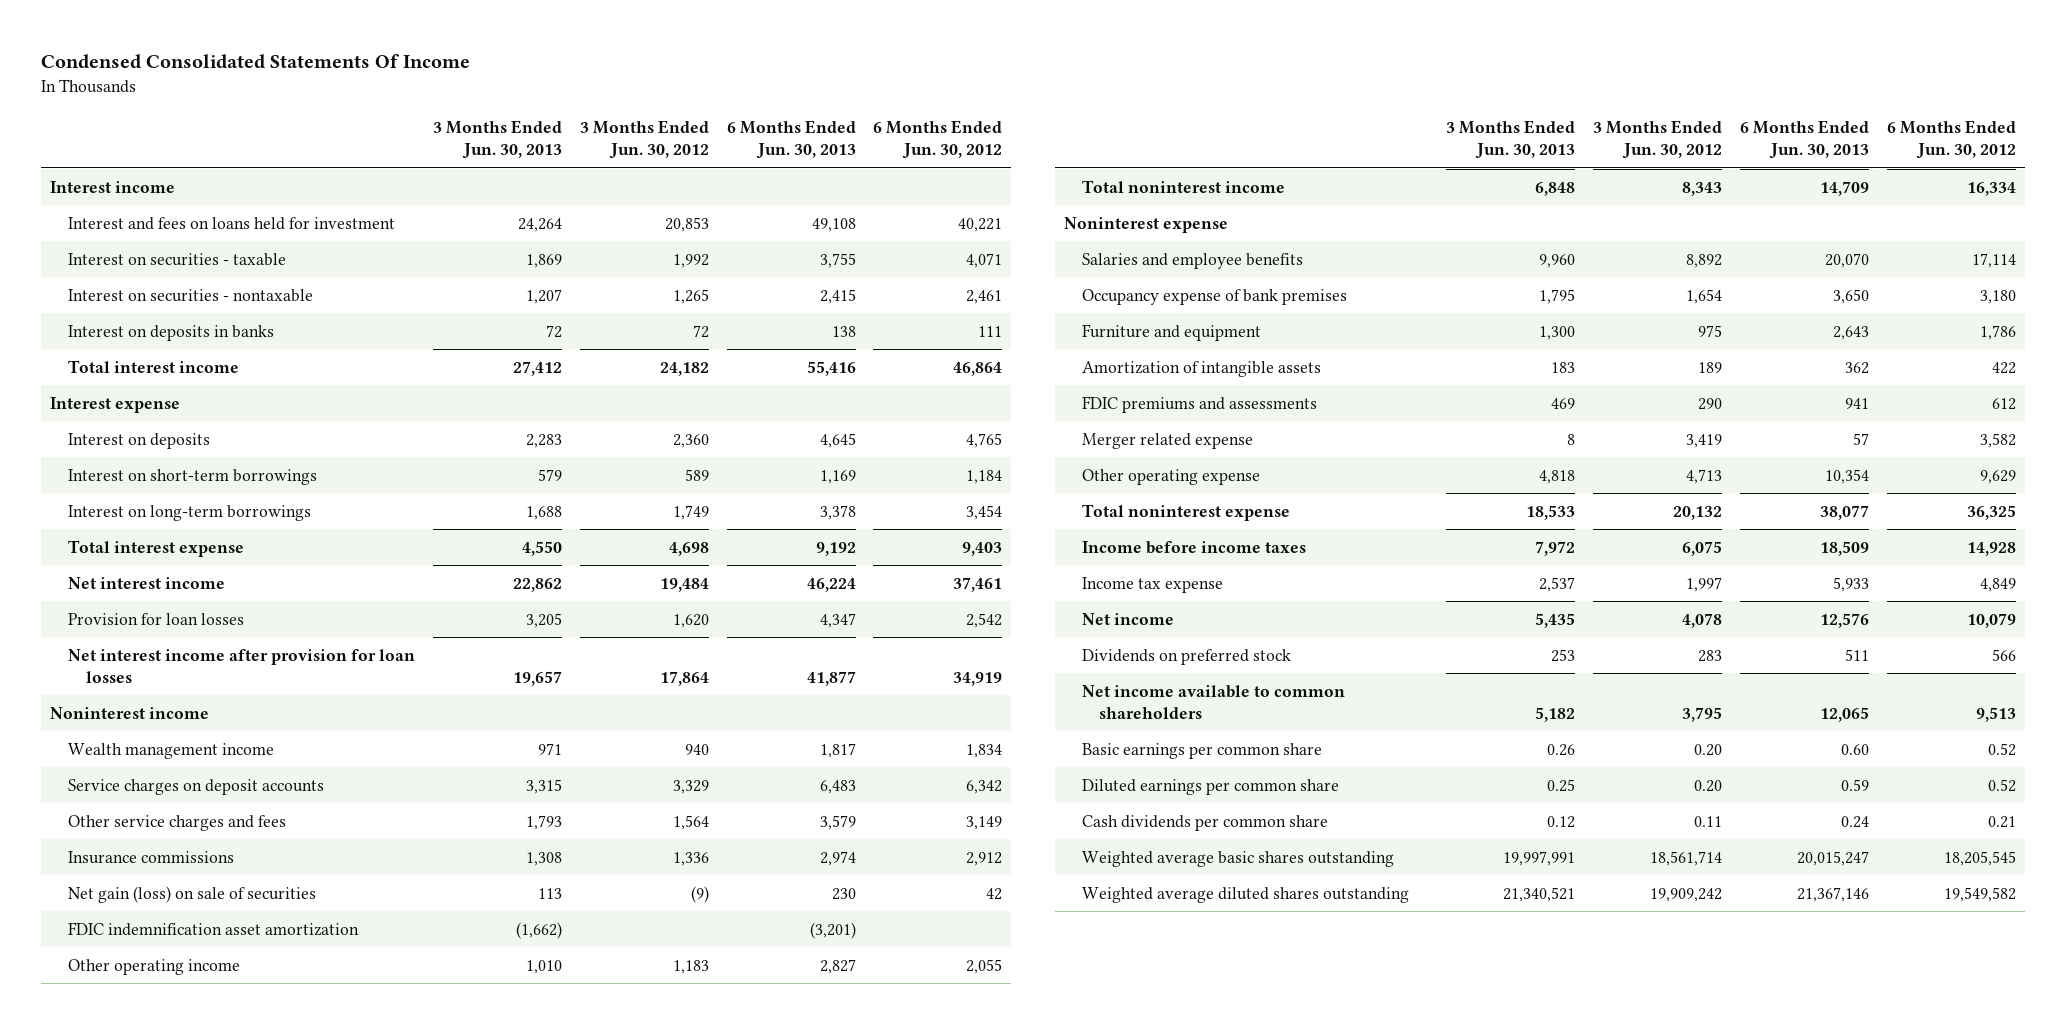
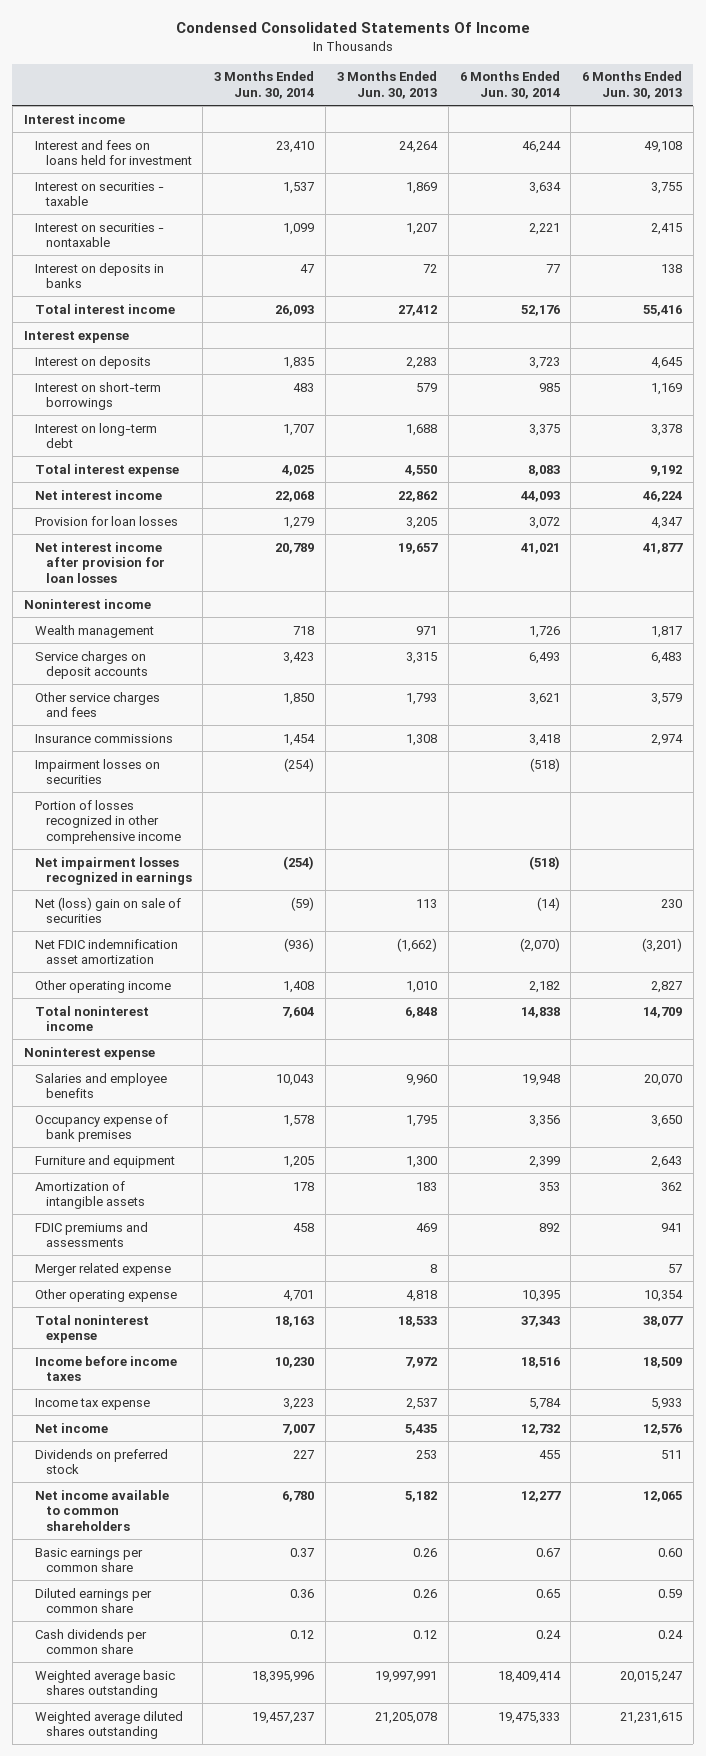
- | 3 Months Ended Jun. 30, 2013 | 3 Months Ended Jun. 30, 2012 | 6 Months Ended Jun. 30, 2013 | 6 Months Ended Jun. 30, 2012
+ | 3 Months Ended Jun. 30, 2014 | 3 Months Ended Jun. 30, 2013 | 6 Months Ended Jun. 30, 2014 | 6 Months Ended Jun. 30, 2013
- Interest on long-term borrowings | 1,688 | 1,749 | 3,378 | 3,454
+ Interest on long-term debt | 1,707 | 1,688 | 3,375 | 3,378
- Wealth management income | 971 | 940 | 1,817 | 1,834
+ Wealth management | 718 | 971 | 1,726 | 1,817
- Net gain (loss) on sale of securities | 113 | (9) | 230 | 42
- FDIC indemnification asset amortization | (1,662) | | (3,201) |
+ Impairment losses on securities | (254) | | (518) |
+ Portion of losses recognized in other comprehensive income
+ Net impairment losses recognized in earnings | (254) | | (518) |
+ Net (loss) gain on sale of securities | (59) | 113 | (14) | 230
+ Net FDIC indemnification asset amortization | (936) | (1,662) | (2,070) | (3,201)
- Diluted earnings per common share | 0.25 | 0.20 | 0.59 | 0.52
+ Diluted earnings per common share | 0.36 | 0.26 | 0.65 | 0.59
- Weighted average diluted shares outstanding | 21,340,521 | 19,909,242 | 21,367,146 | 19,549,582
+ Weighted average diluted shares outstanding | 19,457,237 | 21,205,078 | 19,475,333 | 21,231,615

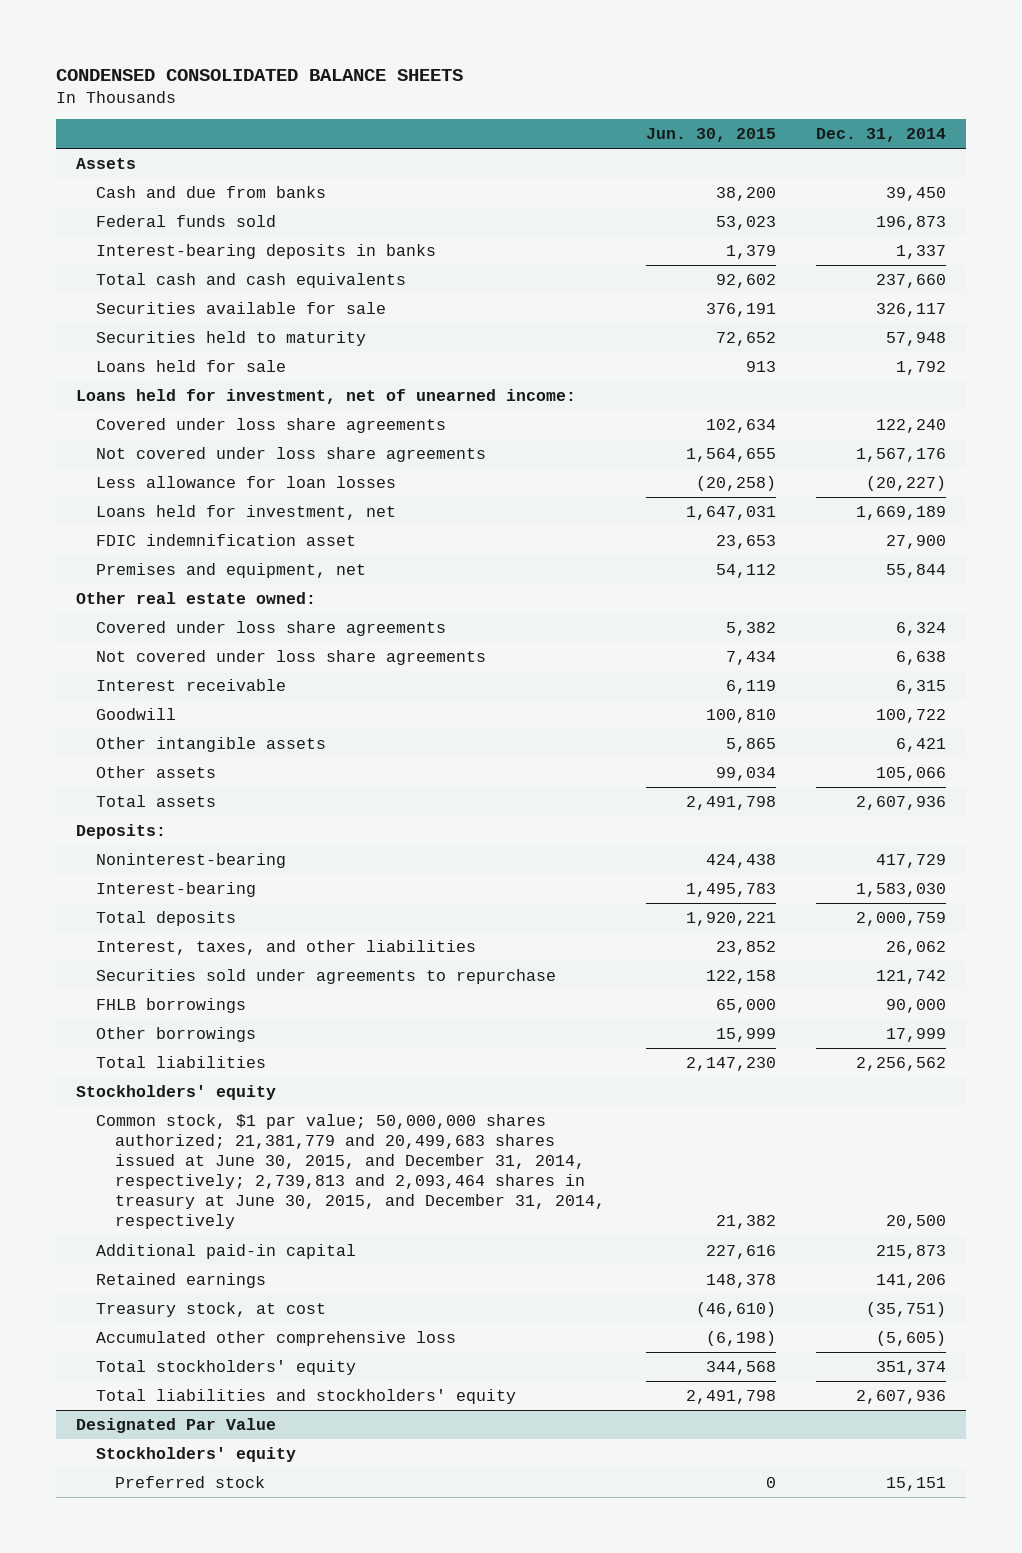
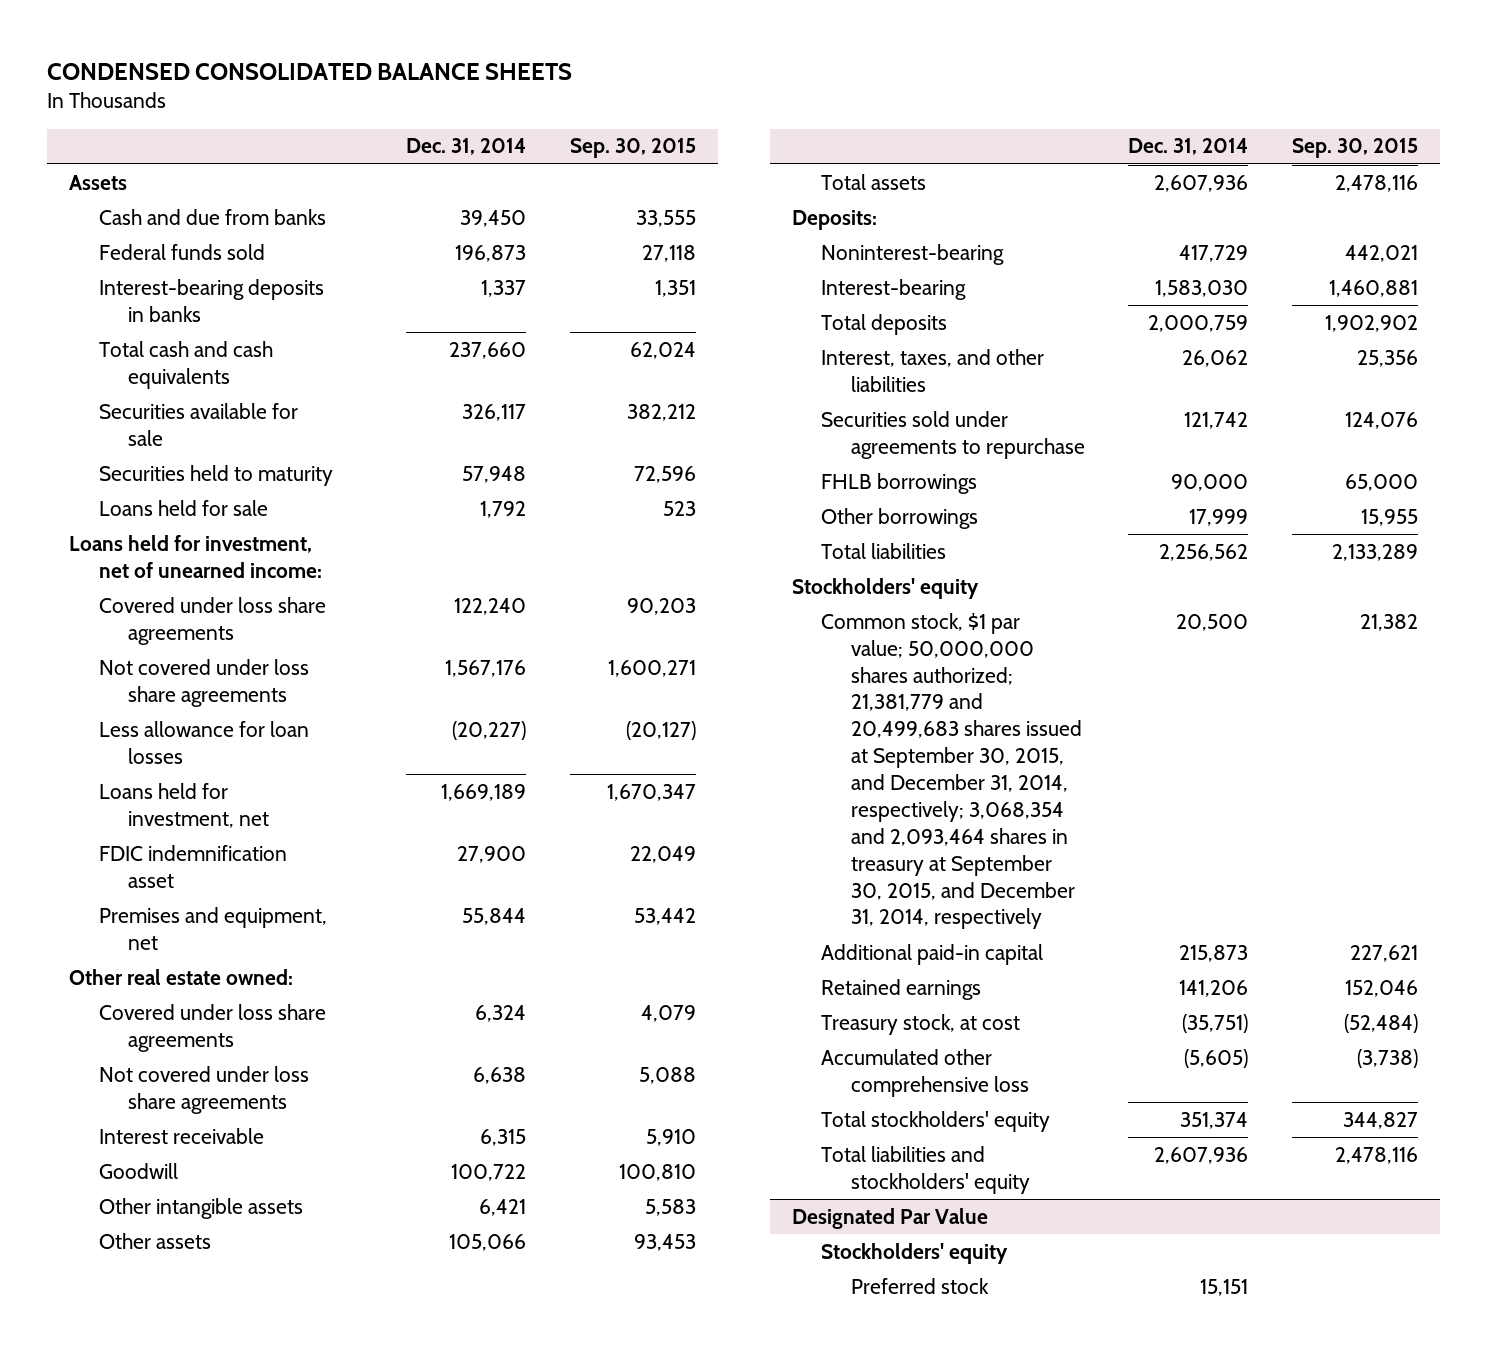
- | Jun. 30, 2015 | Dec. 31, 2014
+ | Dec. 31, 2014 | Sep. 30, 2015
- Common stock, $1 par value; 50,000,000 shares authorized; 21,381,779 and 20,499,683 shares issued at June 30, 2015, and December 31, 2014, respectively; 2,739,813 and 2,093,464 shares in treasury at June 30, 2015, and December 31, 2014, respectively | 21,382 | 20,500
+ Common stock, $1 par value; 50,000,000 shares authorized; 21,381,779 and 20,499,683 shares issued at September 30, 2015, and December 31, 2014, respectively; 3,068,354 and 2,093,464 shares in treasury at September 30, 2015, and December 31, 2014, respectively | 20,500 | 21,382

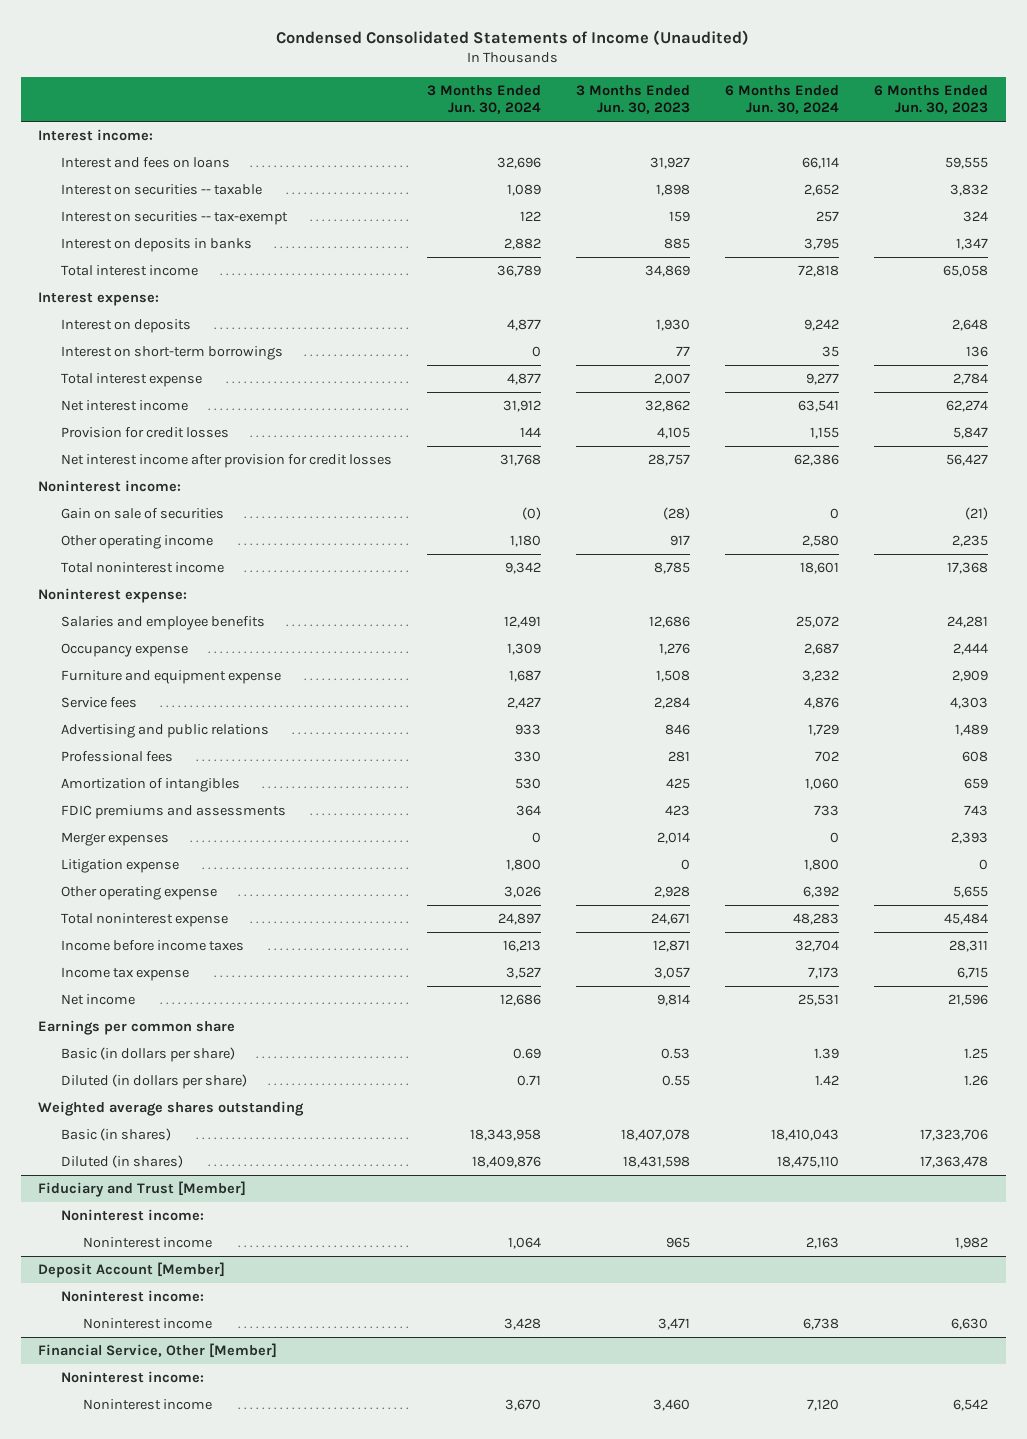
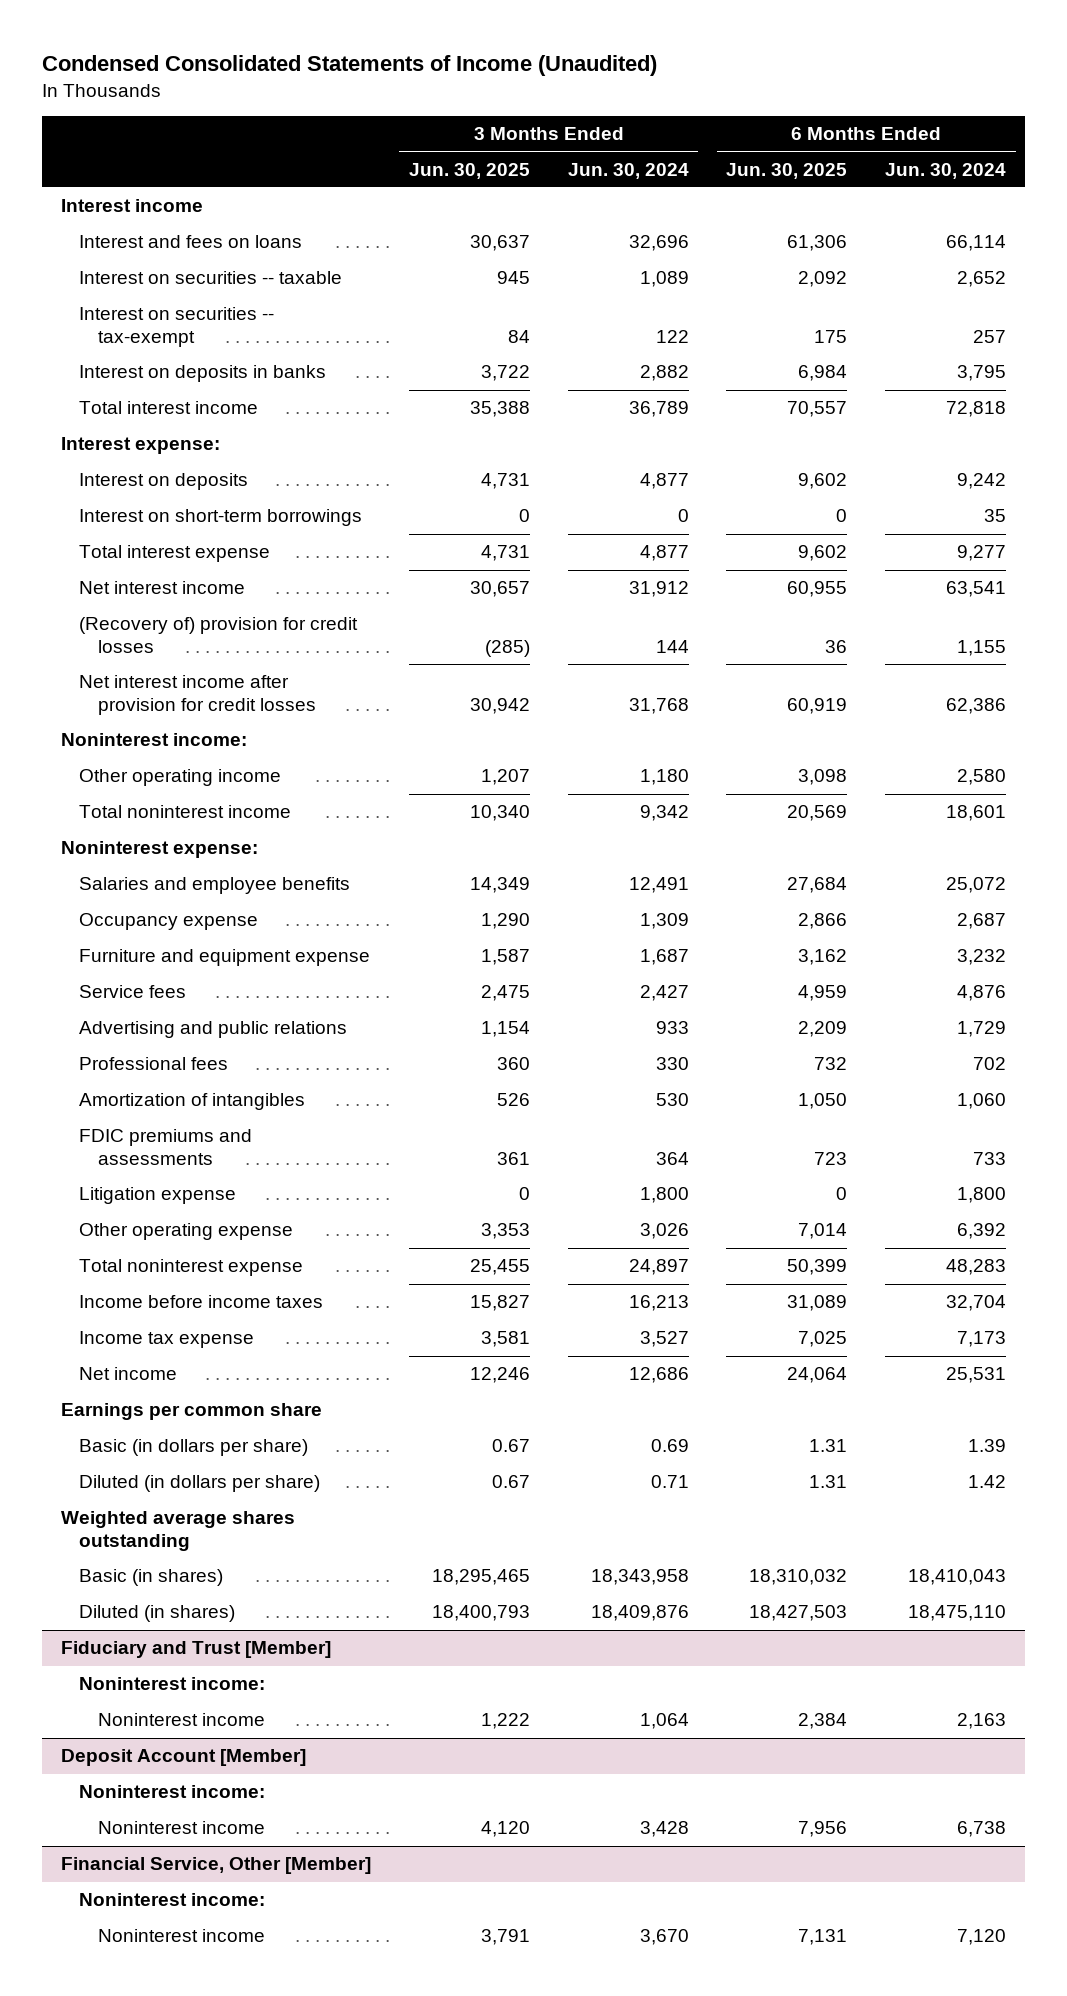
- | 3 Months Ended Jun. 30, 2024 | 3 Months Ended Jun. 30, 2023 | 6 Months Ended Jun. 30, 2024 | 6 Months Ended Jun. 30, 2023
+ | 3 Months Ended Jun. 30, 2025 | 3 Months Ended Jun. 30, 2024 | 6 Months Ended Jun. 30, 2025 | 6 Months Ended Jun. 30, 2024
- Interest income:
+ Interest income
- Provision for credit losses | 144 | 4,105 | 1,155 | 5,847
+ (Recovery of) provision for credit losses | (285) | 144 | 36 | 1,155
- Gain on sale of securities | (0) | (28) | 0 | (21)
- Merger expenses | 0 | 2,014 | 0 | 2,393

